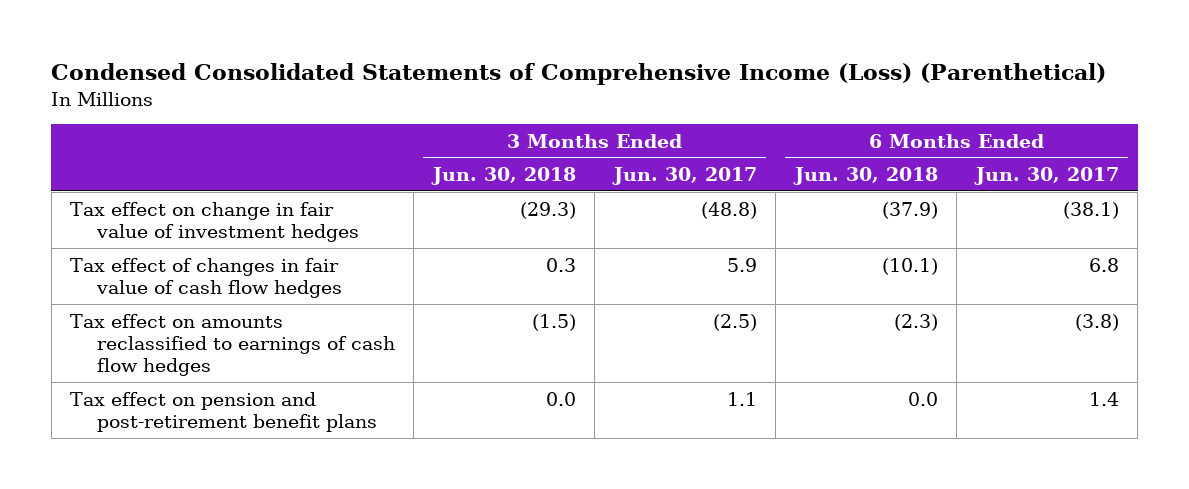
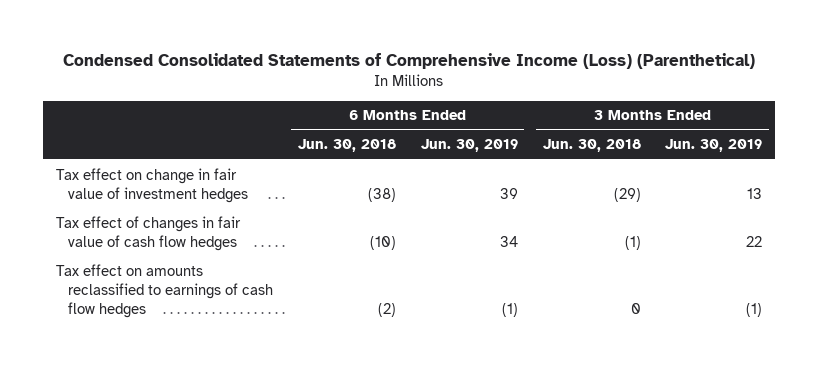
- | 3 Months Ended Jun. 30, 2018 | 3 Months Ended Jun. 30, 2017 | 6 Months Ended Jun. 30, 2018 | 6 Months Ended Jun. 30, 2017
+ | 6 Months Ended Jun. 30, 2018 | 6 Months Ended Jun. 30, 2019 | 3 Months Ended Jun. 30, 2018 | 3 Months Ended Jun. 30, 2019
- Tax effect on change in fair value of investment hedges | (29.3) | (48.8) | (37.9) | (38.1)
- Tax effect of changes in fair value of cash flow hedges | 0.3 | 5.9 | (10.1) | 6.8
- Tax effect on amounts reclassified to earnings of cash flow hedges | (1.5) | (2.5) | (2.3) | (3.8)
- Tax effect on pension and post-retirement benefit plans | 0.0 | 1.1 | 0.0 | 1.4
+ Tax effect on change in fair value of investment hedges | (38) | 39 | (29) | 13
+ Tax effect of changes in fair value of cash flow hedges | (10) | 34 | (1) | 22
+ Tax effect on amounts reclassified to earnings of cash flow hedges | (2) | (1) | 0 | (1)

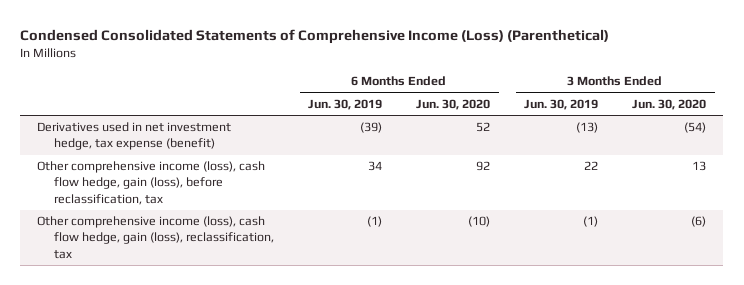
- | 6 Months Ended Jun. 30, 2018 | 6 Months Ended Jun. 30, 2019 | 3 Months Ended Jun. 30, 2018 | 3 Months Ended Jun. 30, 2019
+ | 6 Months Ended Jun. 30, 2019 | 6 Months Ended Jun. 30, 2020 | 3 Months Ended Jun. 30, 2019 | 3 Months Ended Jun. 30, 2020
- Tax effect on change in fair value of investment hedges | (38) | 39 | (29) | 13
- Tax effect of changes in fair value of cash flow hedges | (10) | 34 | (1) | 22
- Tax effect on amounts reclassified to earnings of cash flow hedges | (2) | (1) | 0 | (1)
+ Derivatives used in net investment hedge, tax expense (benefit) | (39) | 52 | (13) | (54)
+ Other comprehensive income (loss), cash flow hedge, gain (loss), before reclassification, tax | 34 | 92 | 22 | 13
+ Other comprehensive income (loss), cash flow hedge, gain (loss), reclassification, tax | (1) | (10) | (1) | (6)

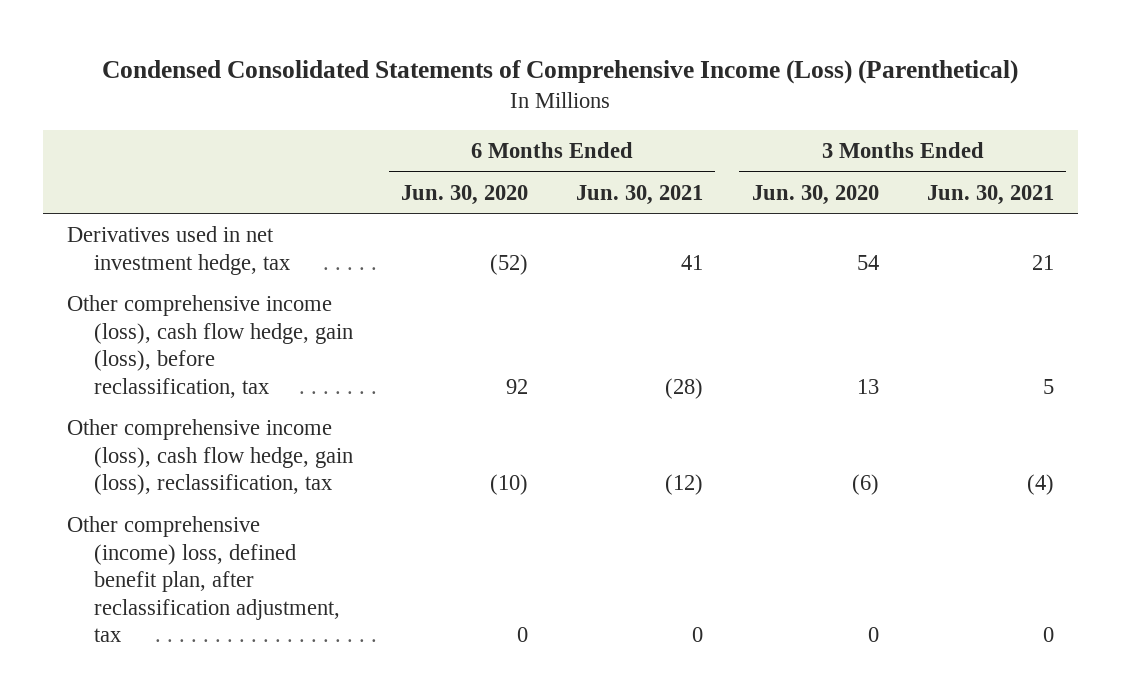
- | 6 Months Ended Jun. 30, 2019 | 6 Months Ended Jun. 30, 2020 | 3 Months Ended Jun. 30, 2019 | 3 Months Ended Jun. 30, 2020
+ | 6 Months Ended Jun. 30, 2020 | 6 Months Ended Jun. 30, 2021 | 3 Months Ended Jun. 30, 2020 | 3 Months Ended Jun. 30, 2021
- Derivatives used in net investment hedge, tax expense (benefit) | (39) | 52 | (13) | (54)
+ Derivatives used in net investment hedge, tax | (52) | 41 | 54 | 21
+ Other comprehensive (income) loss, defined benefit plan, after reclassification adjustment, tax | 0 | 0 | 0 | 0

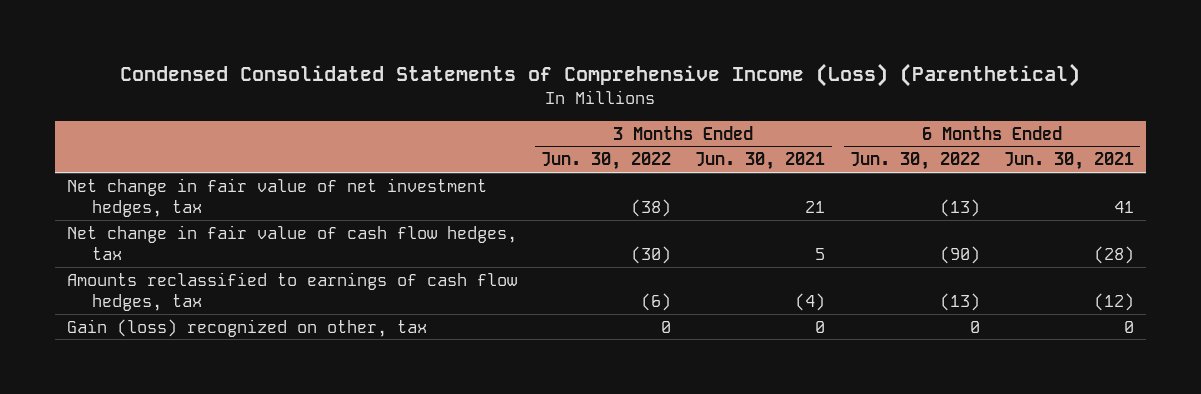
- | 6 Months Ended Jun. 30, 2020 | 6 Months Ended Jun. 30, 2021 | 3 Months Ended Jun. 30, 2020 | 3 Months Ended Jun. 30, 2021
+ | 3 Months Ended Jun. 30, 2022 | 3 Months Ended Jun. 30, 2021 | 6 Months Ended Jun. 30, 2022 | 6 Months Ended Jun. 30, 2021
- Derivatives used in net investment hedge, tax | (52) | 41 | 54 | 21
- Other comprehensive income (loss), cash flow hedge, gain (loss), before reclassification, tax | 92 | (28) | 13 | 5
- Other comprehensive income (loss), cash flow hedge, gain (loss), reclassification, tax | (10) | (12) | (6) | (4)
- Other comprehensive (income) loss, defined benefit plan, after reclassification adjustment, tax | 0 | 0 | 0 | 0
+ Net change in fair value of net investment hedges, tax | (38) | 21 | (13) | 41
+ Net change in fair value of cash flow hedges, tax | (30) | 5 | (90) | (28)
+ Amounts reclassified to earnings of cash flow hedges, tax | (6) | (4) | (13) | (12)
+ Gain (loss) recognized on other, tax | 0 | 0 | 0 | 0

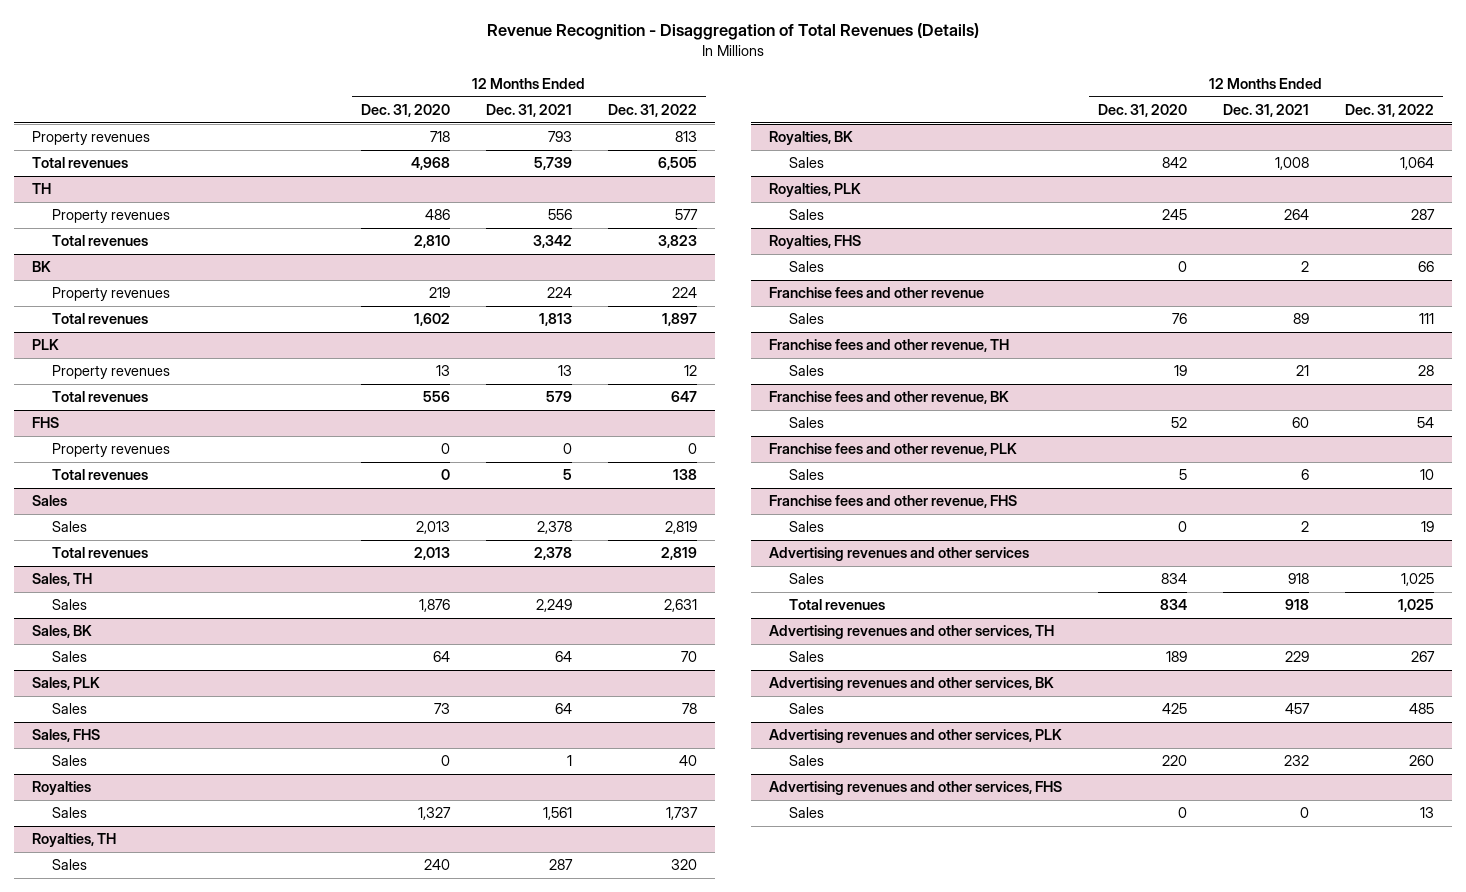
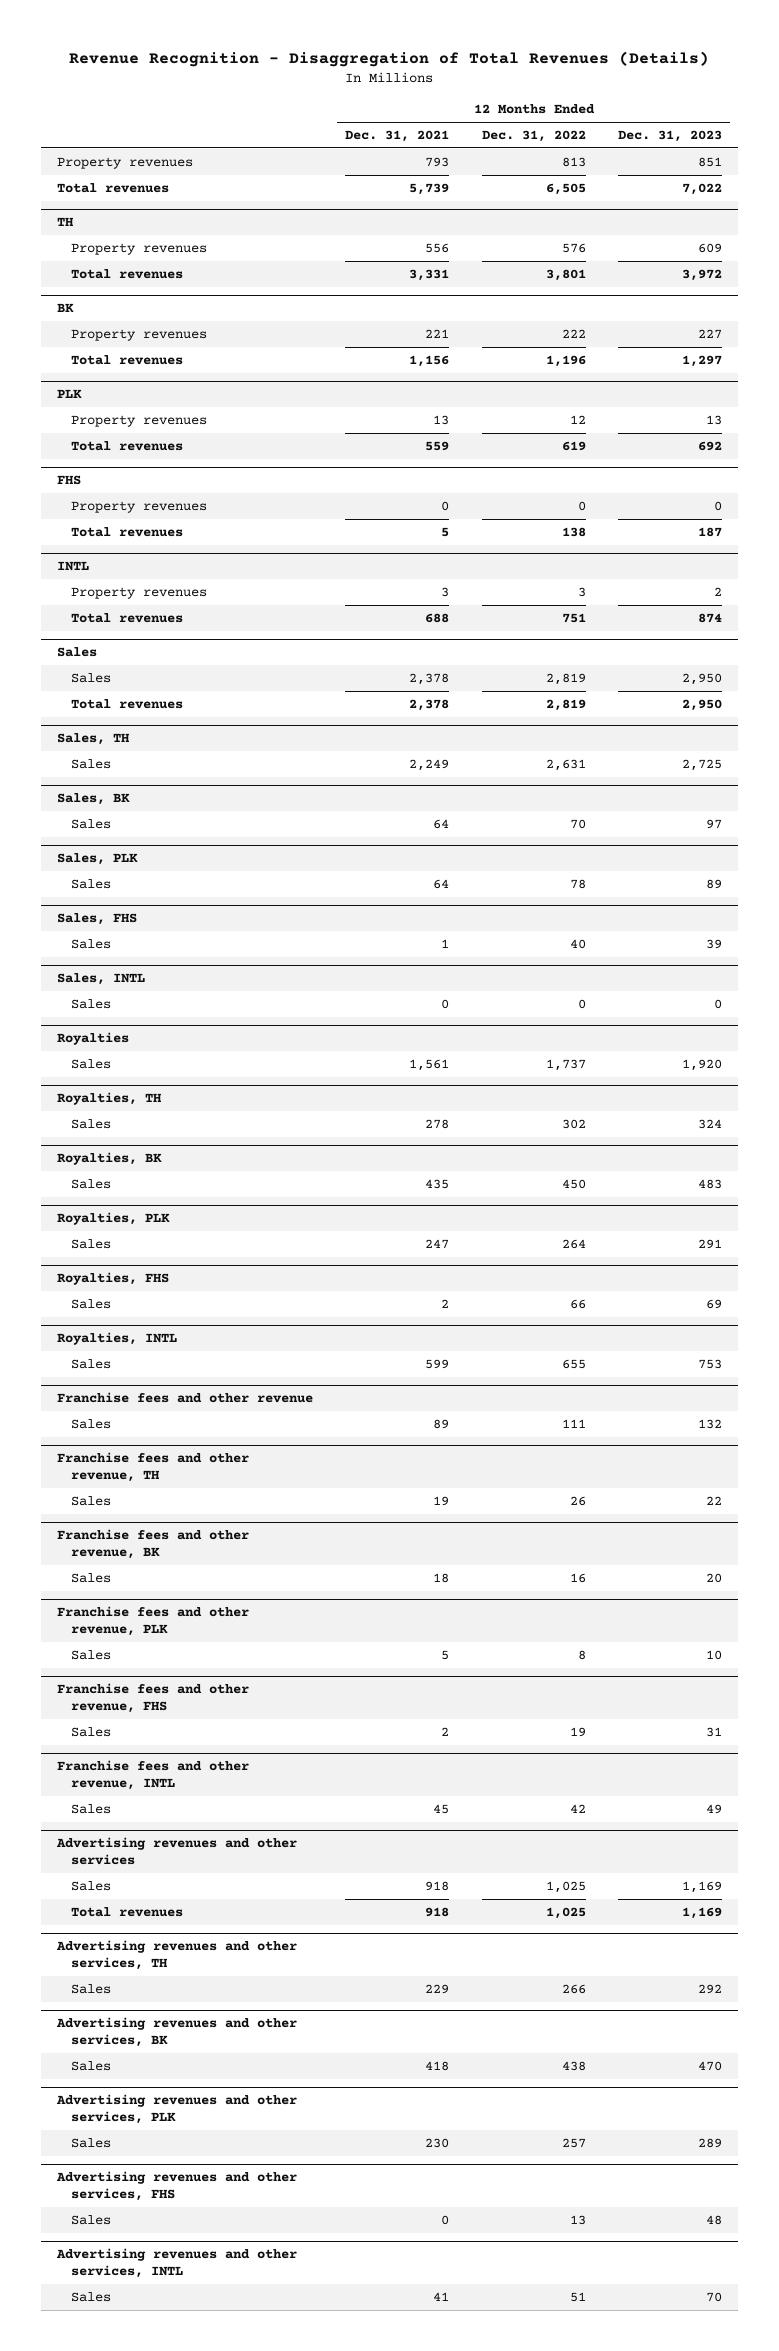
- | 12 Months Ended Dec. 31, 2020 | 12 Months Ended Dec. 31, 2021 | 12 Months Ended Dec. 31, 2022
+ | 12 Months Ended Dec. 31, 2021 | 12 Months Ended Dec. 31, 2022 | 12 Months Ended Dec. 31, 2023
@ TH
- Property revenues | 486 | 556 | 577
- Total revenues | 2,810 | 3,342 | 3,823
+ Property revenues | 556 | 576 | 609
+ Total revenues | 3,331 | 3,801 | 3,972
@ BK
- Property revenues | 219 | 224 | 224
- Total revenues | 1,602 | 1,813 | 1,897
+ Property revenues | 221 | 222 | 227
+ Total revenues | 1,156 | 1,196 | 1,297
@ PLK
- Total revenues | 556 | 579 | 647
+ Total revenues | 559 | 619 | 692
+ INTL
+ Property revenues | 3 | 3 | 2
+ Total revenues | 688 | 751 | 874
+ Sales, INTL
+ Sales | 0 | 0 | 0
@ Royalties, TH
- Sales | 240 | 287 | 320
+ Sales | 278 | 302 | 324
@ Royalties, BK
- Sales | 842 | 1,008 | 1,064
+ Sales | 435 | 450 | 483
@ Royalties, PLK
- Sales | 245 | 264 | 287
+ Sales | 247 | 264 | 291
+ Royalties, INTL
+ Sales | 599 | 655 | 753
@ Franchise fees and other revenue, TH
- Sales | 19 | 21 | 28
+ Sales | 19 | 26 | 22
@ Franchise fees and other revenue, BK
- Sales | 52 | 60 | 54
+ Sales | 18 | 16 | 20
@ Franchise fees and other revenue, PLK
- Sales | 5 | 6 | 10
+ Sales | 5 | 8 | 10
+ Franchise fees and other revenue, INTL
+ Sales | 45 | 42 | 49
@ Advertising revenues and other services, TH
- Sales | 189 | 229 | 267
+ Sales | 229 | 266 | 292
@ Advertising revenues and other services, BK
- Sales | 425 | 457 | 485
+ Sales | 418 | 438 | 470
@ Advertising revenues and other services, PLK
- Sales | 220 | 232 | 260
+ Sales | 230 | 257 | 289
+ Advertising revenues and other services, INTL
+ Sales | 41 | 51 | 70

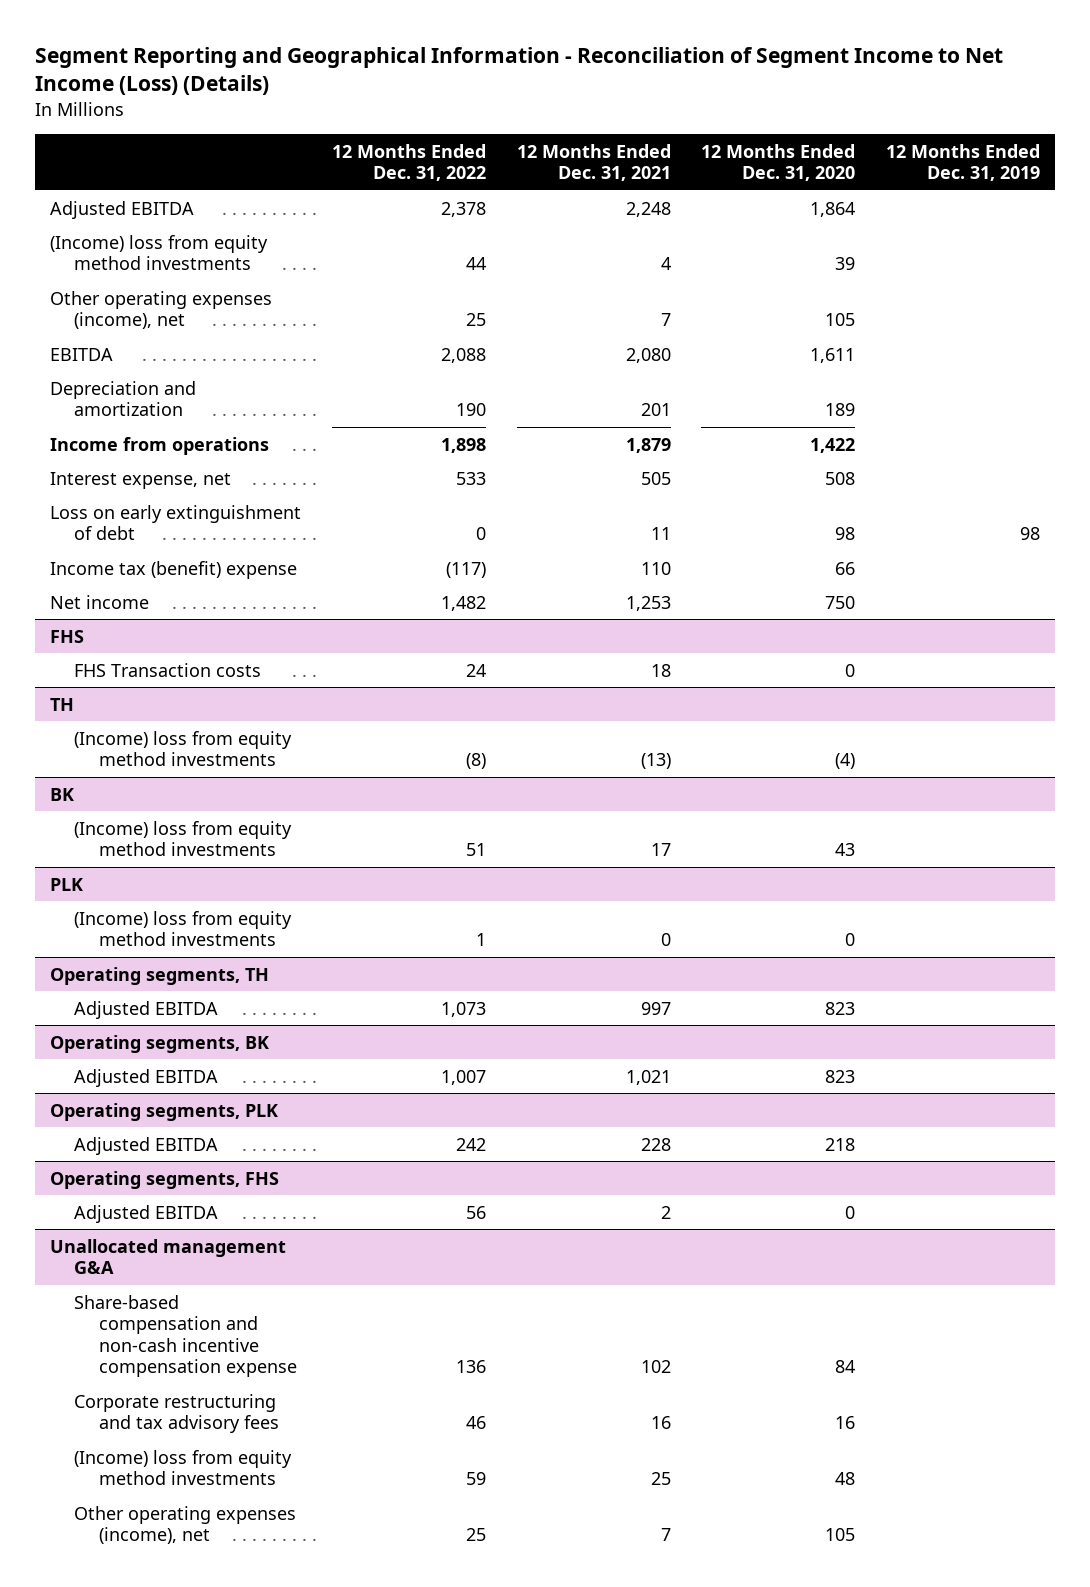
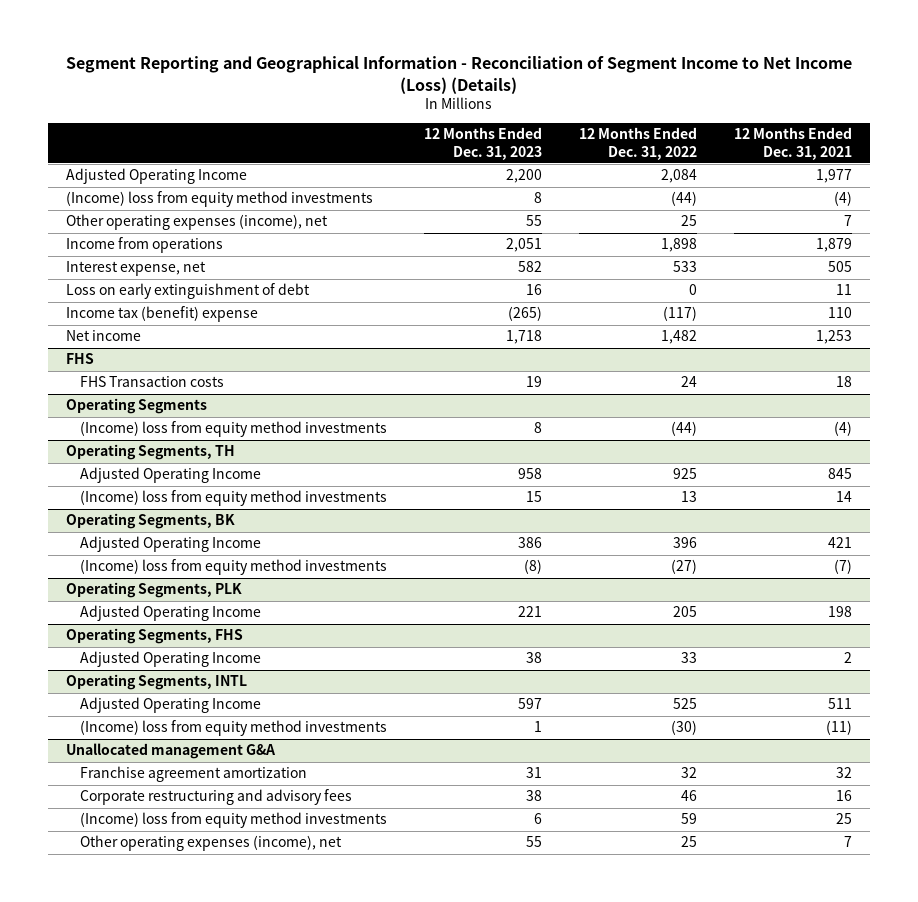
- | 12 Months Ended Dec. 31, 2022 | 12 Months Ended Dec. 31, 2021 | 12 Months Ended Dec. 31, 2020 | 12 Months Ended Dec. 31, 2019
+ | 12 Months Ended Dec. 31, 2023 | 12 Months Ended Dec. 31, 2022 | 12 Months Ended Dec. 31, 2021
- Adjusted EBITDA | 2,378 | 2,248 | 1,864 |
- (Income) loss from equity method investments | 44 | 4 | 39 |
+ Adjusted Operating Income | 2,200 | 2,084 | 1,977
+ (Income) loss from equity method investments | 8 | (44) | (4)
- EBITDA | 2,088 | 2,080 | 1,611 |
- Depreciation and amortization | 190 | 201 | 189 |
- TH
- (Income) loss from equity method investments | (8) | (13) | (4) |
- BK
- (Income) loss from equity method investments | 51 | 17 | 43 |
- PLK
- (Income) loss from equity method investments | 1 | 0 | 0 |
- Operating segments, TH
- Adjusted EBITDA | 1,073 | 997 | 823 |
- Operating segments, BK
- Adjusted EBITDA | 1,007 | 1,021 | 823 |
- Operating segments, PLK
- Adjusted EBITDA | 242 | 228 | 218 |
- Operating segments, FHS
- Adjusted EBITDA | 56 | 2 | 0 |
+ Operating Segments
+ (Income) loss from equity method investments | 8 | (44) | (4)
+ Operating Segments, TH
+ Adjusted Operating Income | 958 | 925 | 845
+ (Income) loss from equity method investments | 15 | 13 | 14
+ Operating Segments, BK
+ Adjusted Operating Income | 386 | 396 | 421
+ (Income) loss from equity method investments | (8) | (27) | (7)
+ Operating Segments, PLK
+ Adjusted Operating Income | 221 | 205 | 198
+ Operating Segments, FHS
+ Adjusted Operating Income | 38 | 33 | 2
+ Operating Segments, INTL
+ Adjusted Operating Income | 597 | 525 | 511
+ (Income) loss from equity method investments | 1 | (30) | (11)
@ Unallocated management G&A
- Share-based compensation and non-cash incentive compensation expense | 136 | 102 | 84 |
- Corporate restructuring and tax advisory fees | 46 | 16 | 16 |
+ Franchise agreement amortization | 31 | 32 | 32
+ Corporate restructuring and advisory fees | 38 | 46 | 16

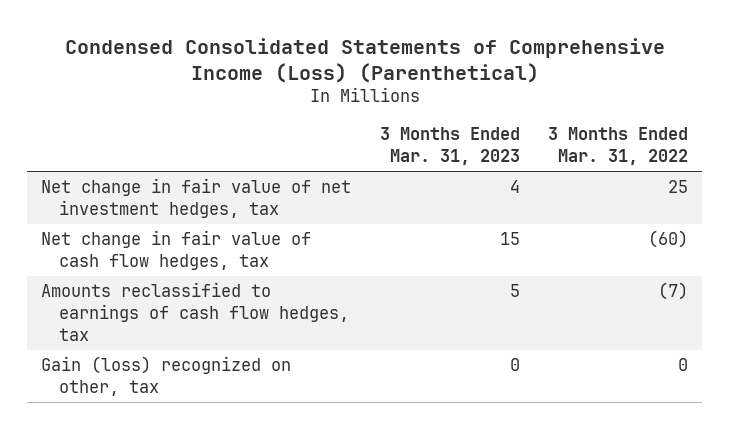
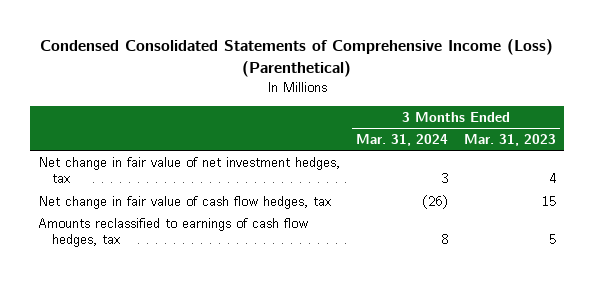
- | 3 Months Ended Mar. 31, 2023 | 3 Months Ended Mar. 31, 2022
+ | 3 Months Ended Mar. 31, 2024 | 3 Months Ended Mar. 31, 2023
- Gain (loss) recognized on other, tax | 0 | 0

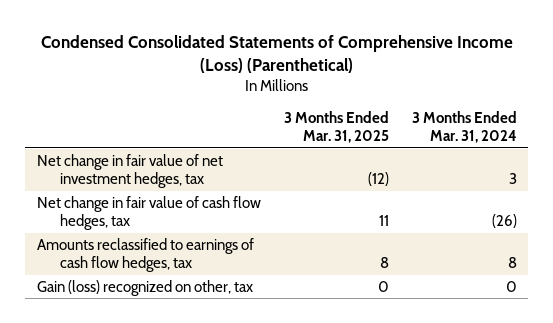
- | 3 Months Ended Mar. 31, 2024 | 3 Months Ended Mar. 31, 2023
+ | 3 Months Ended Mar. 31, 2025 | 3 Months Ended Mar. 31, 2024
+ Gain (loss) recognized on other, tax | 0 | 0

